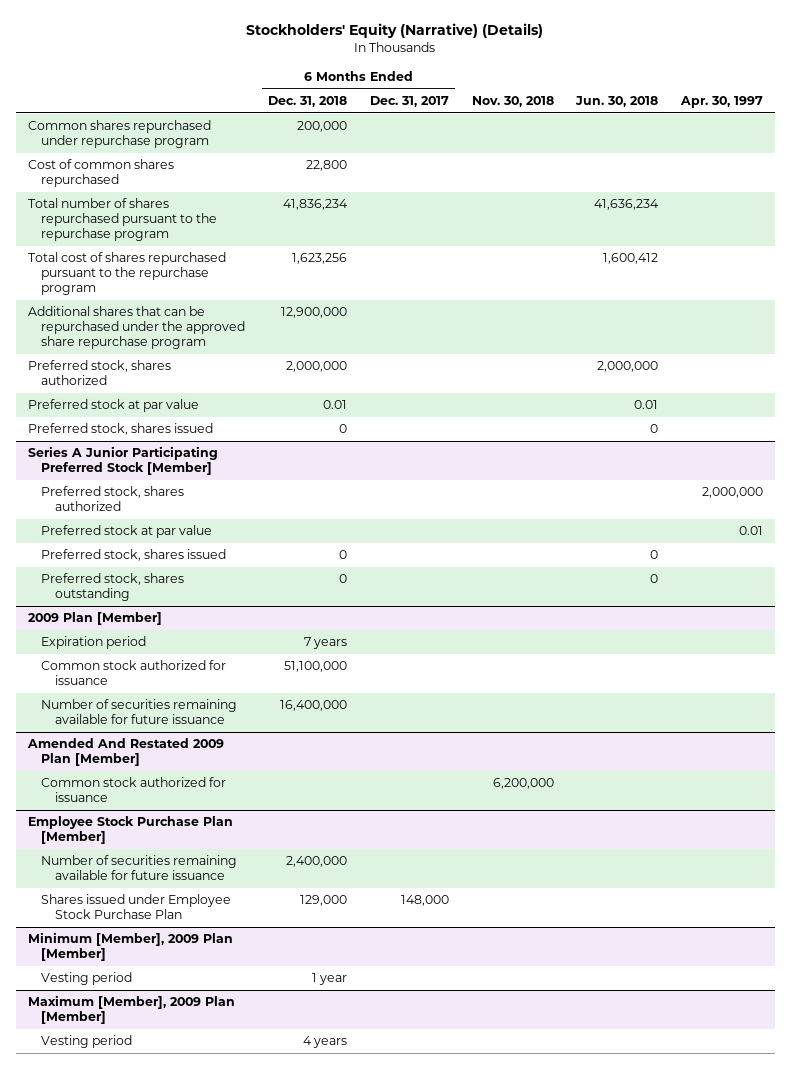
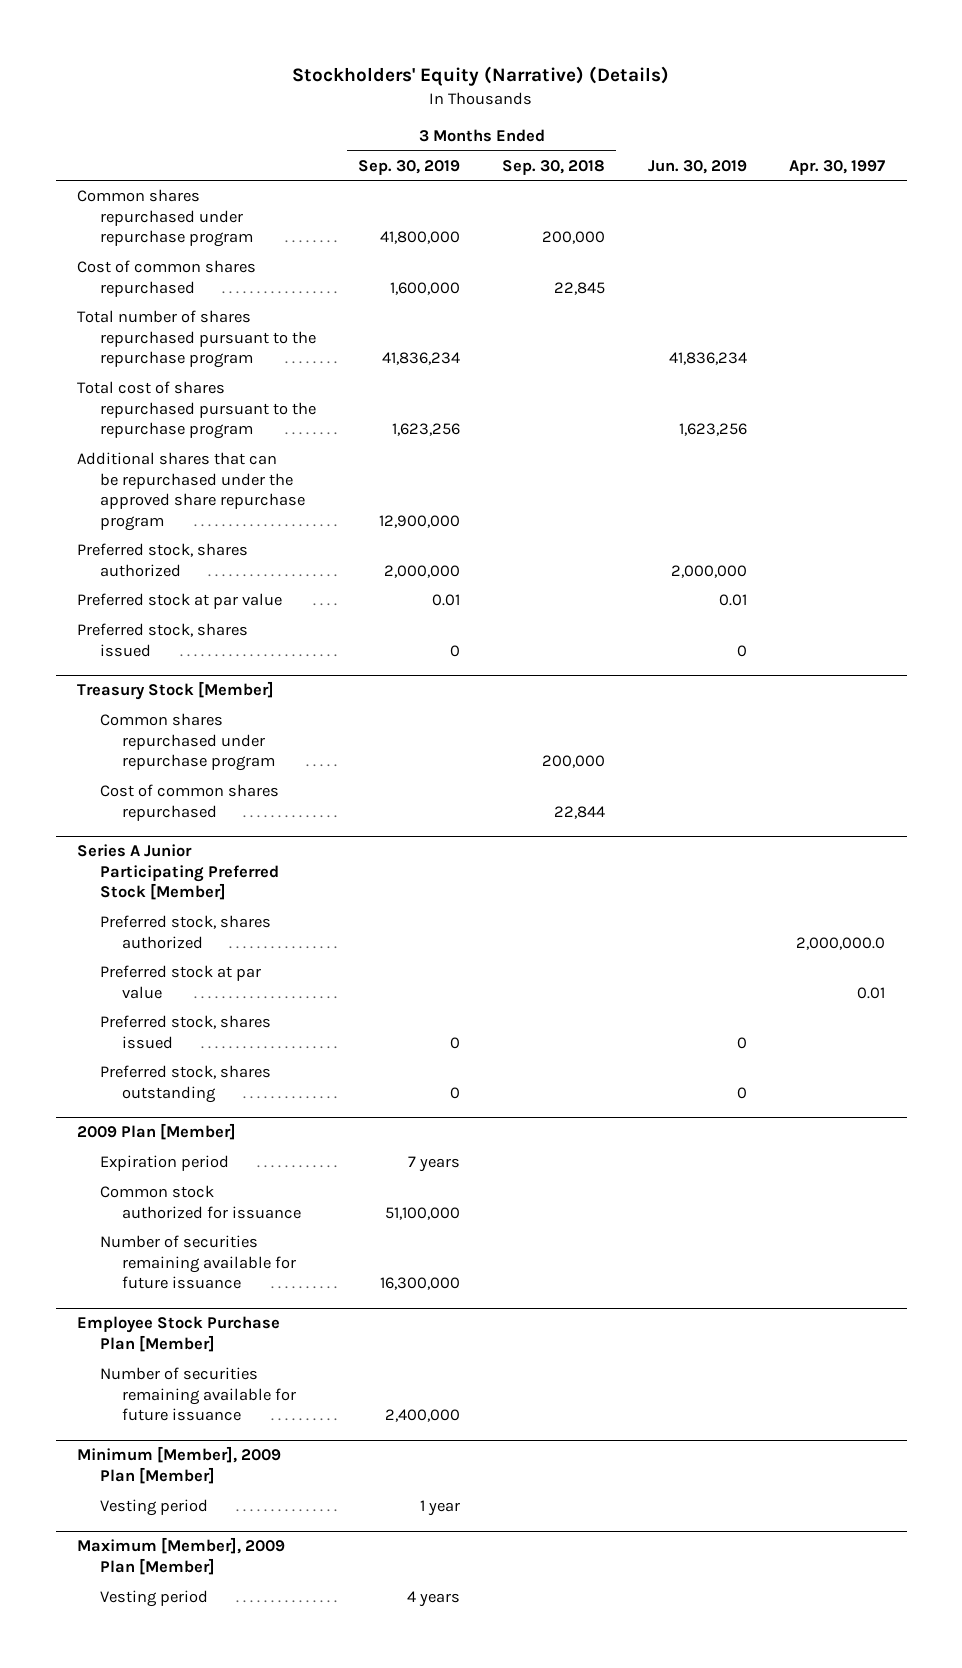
- | 6 Months Ended Dec. 31, 2018 | 6 Months Ended Dec. 31, 2017 | Nov. 30, 2018 | Jun. 30, 2018 | Apr. 30, 1997
+ | 3 Months Ended Sep. 30, 2019 | 3 Months Ended Sep. 30, 2018 | Jun. 30, 2019 | Apr. 30, 1997
+ Treasury Stock [Member]
+ Common shares repurchased under repurchase program | | 200,000 | |
+ Cost of common shares repurchased | | 22,844 | |
@ Series A Junior Participating Preferred Stock [Member]
- Preferred stock, shares authorized | | | | | 2,000,000
+ Preferred stock, shares authorized | | | | 2,000,000.0
- Amended And Restated 2009 Plan [Member]
- Common stock authorized for issuance | | | 6,200,000 | |
@ Employee Stock Purchase Plan [Member]
- Shares issued under Employee Stock Purchase Plan | 129,000 | 148,000 | | |

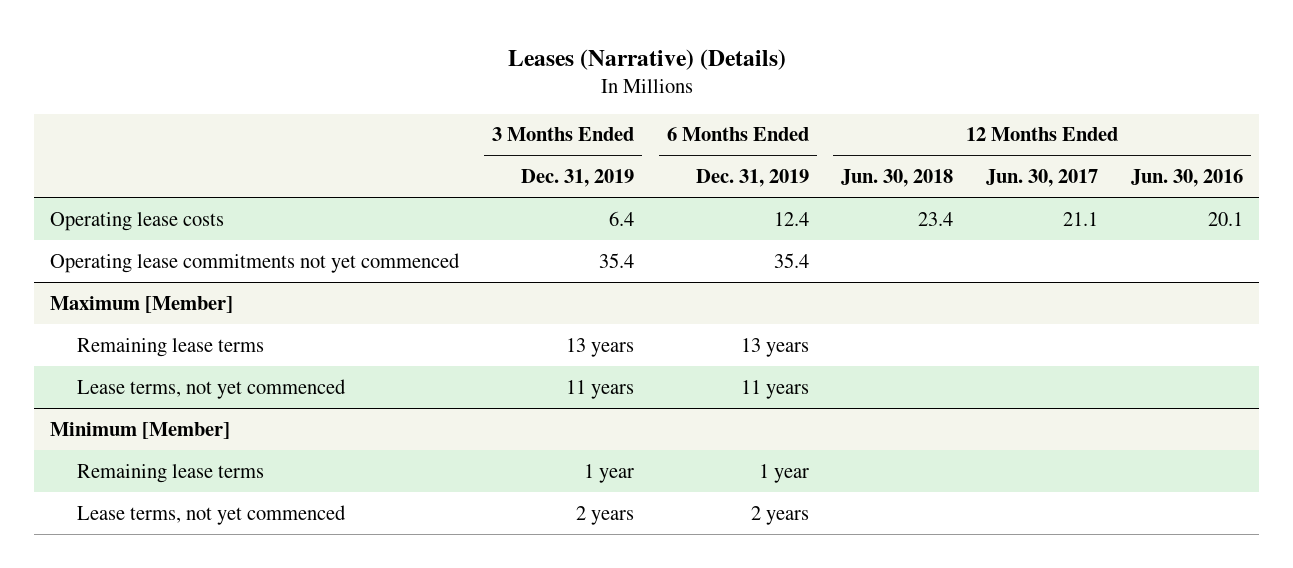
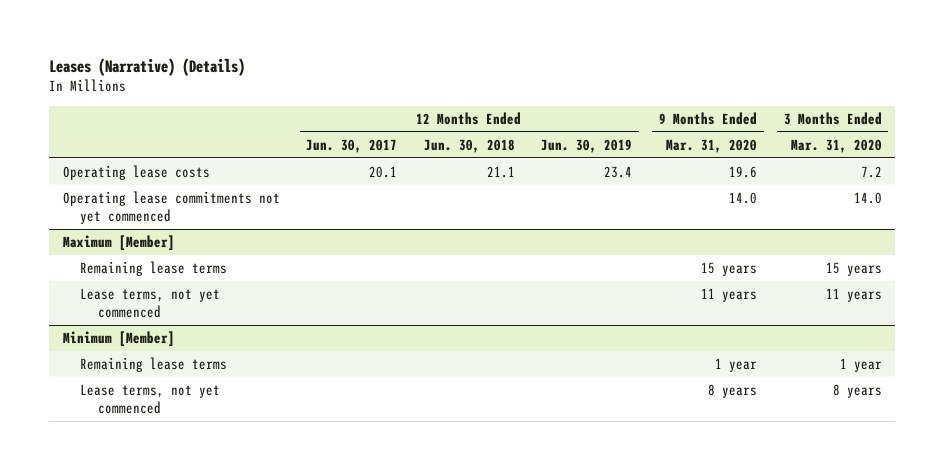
- | 3 Months Ended Dec. 31, 2019 | 6 Months Ended Dec. 31, 2019 | 12 Months Ended Jun. 30, 2018 | 12 Months Ended Jun. 30, 2017 | 12 Months Ended Jun. 30, 2016
+ | 12 Months Ended Jun. 30, 2017 | 12 Months Ended Jun. 30, 2018 | 12 Months Ended Jun. 30, 2019 | 9 Months Ended Mar. 31, 2020 | 3 Months Ended Mar. 31, 2020
- Operating lease costs | 6.4 | 12.4 | 23.4 | 21.1 | 20.1
+ Operating lease costs | 20.1 | 21.1 | 23.4 | 19.6 | 7.2

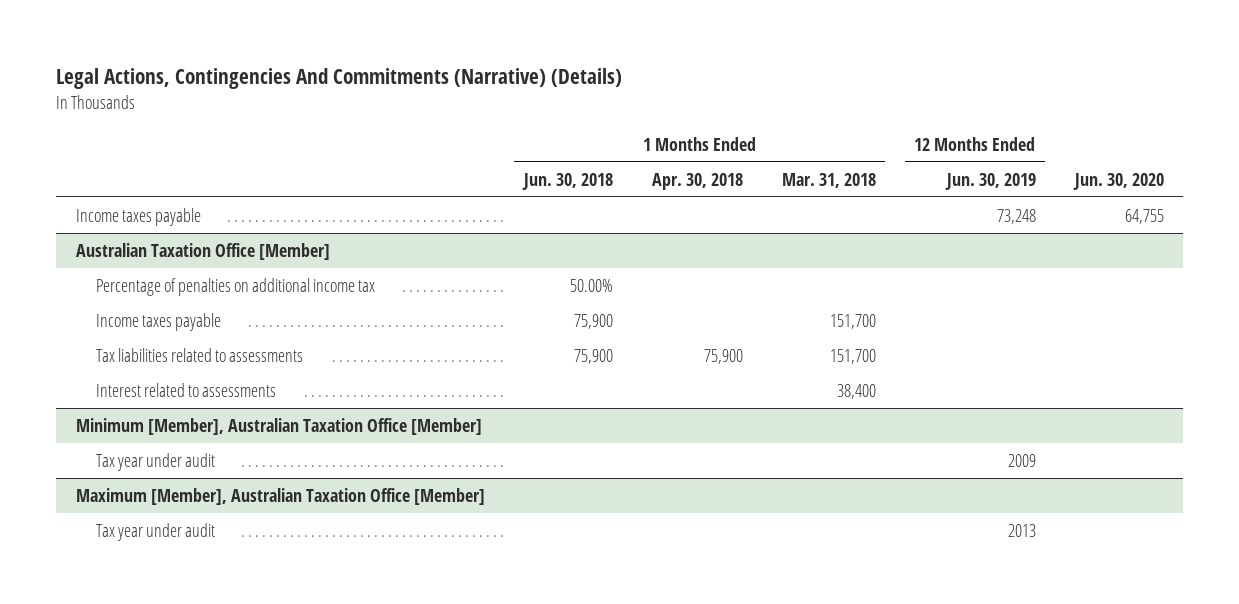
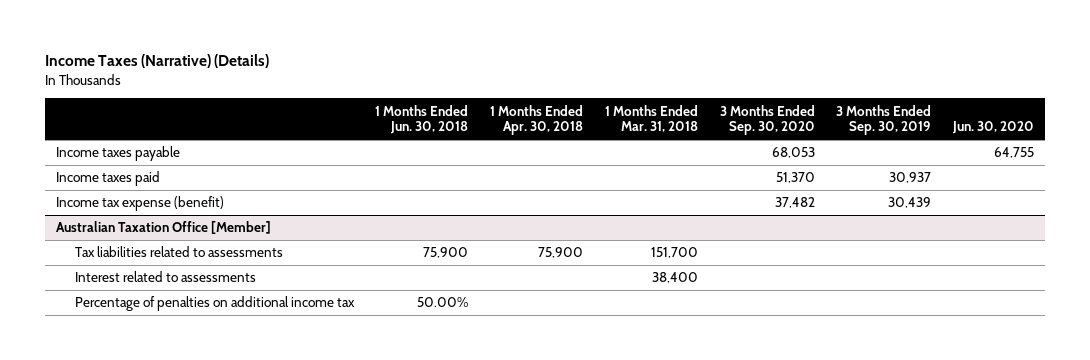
- Legal Actions, Contingencies And Commitments (Narrative) (Details)
+ Income Taxes (Narrative) (Details)
- | 1 Months Ended Jun. 30, 2018 | 1 Months Ended Apr. 30, 2018 | 1 Months Ended Mar. 31, 2018 | 12 Months Ended Jun. 30, 2019 | Jun. 30, 2020
+ | 1 Months Ended Jun. 30, 2018 | 1 Months Ended Apr. 30, 2018 | 1 Months Ended Mar. 31, 2018 | 3 Months Ended Sep. 30, 2020 | 3 Months Ended Sep. 30, 2019 | Jun. 30, 2020
+ Income taxes paid | | | | 51,370 | 30,937 |
+ Income tax expense (benefit) | | | | 37,482 | 30,439 |
@ Australian Taxation Office [Member]
- Income taxes payable | 75,900 | | 151,700 | |
- Minimum [Member], Australian Taxation Office [Member]
- Tax year under audit | | | | 2009 |
- Maximum [Member], Australian Taxation Office [Member]
- Tax year under audit | | | | 2013 |
@ Australian Taxation Office [Member]
moved down: Percentage of penalties on additional income tax | 50.00% | | | | |

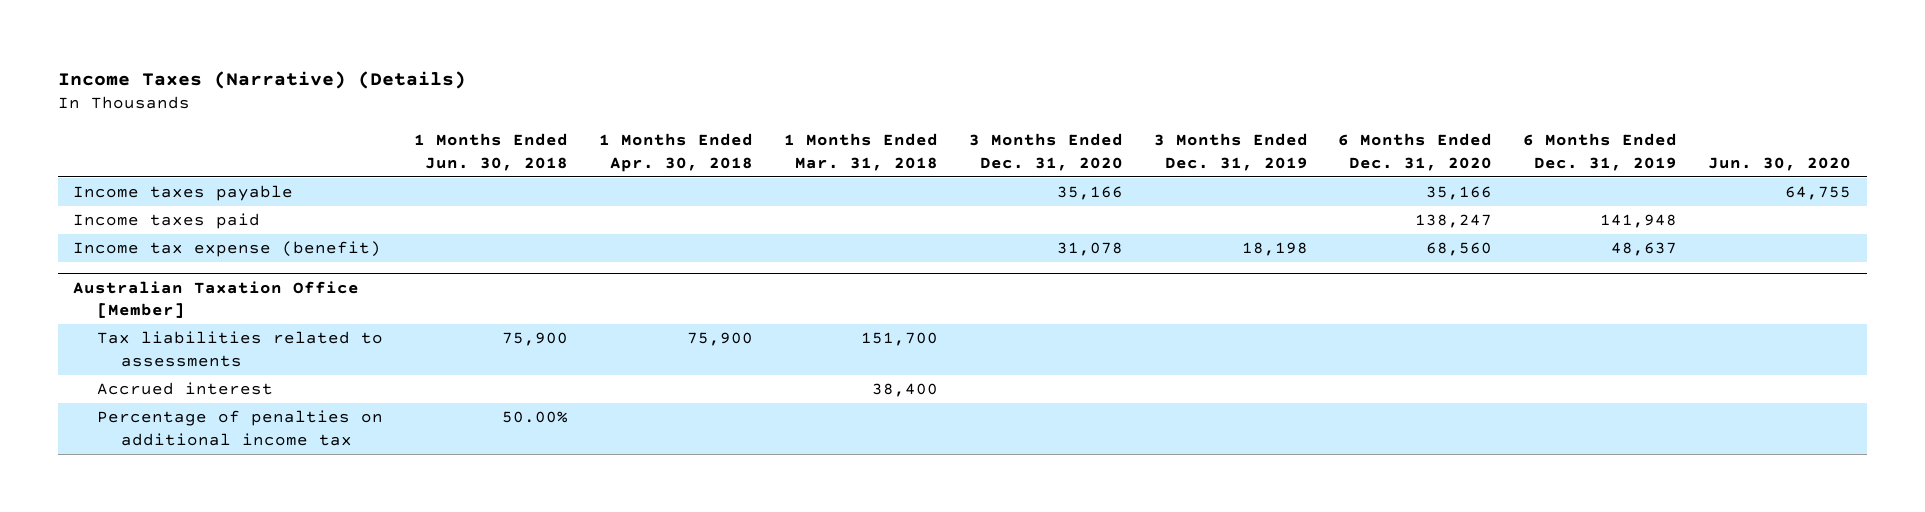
- | 1 Months Ended Jun. 30, 2018 | 1 Months Ended Apr. 30, 2018 | 1 Months Ended Mar. 31, 2018 | 3 Months Ended Sep. 30, 2020 | 3 Months Ended Sep. 30, 2019 | Jun. 30, 2020
+ | 1 Months Ended Jun. 30, 2018 | 1 Months Ended Apr. 30, 2018 | 1 Months Ended Mar. 31, 2018 | 3 Months Ended Dec. 31, 2020 | 3 Months Ended Dec. 31, 2019 | 6 Months Ended Dec. 31, 2020 | 6 Months Ended Dec. 31, 2019 | Jun. 30, 2020
@ Australian Taxation Office [Member]
- Interest related to assessments | | | 38,400 | | |
+ Accrued interest | | | 38,400 | | | | |

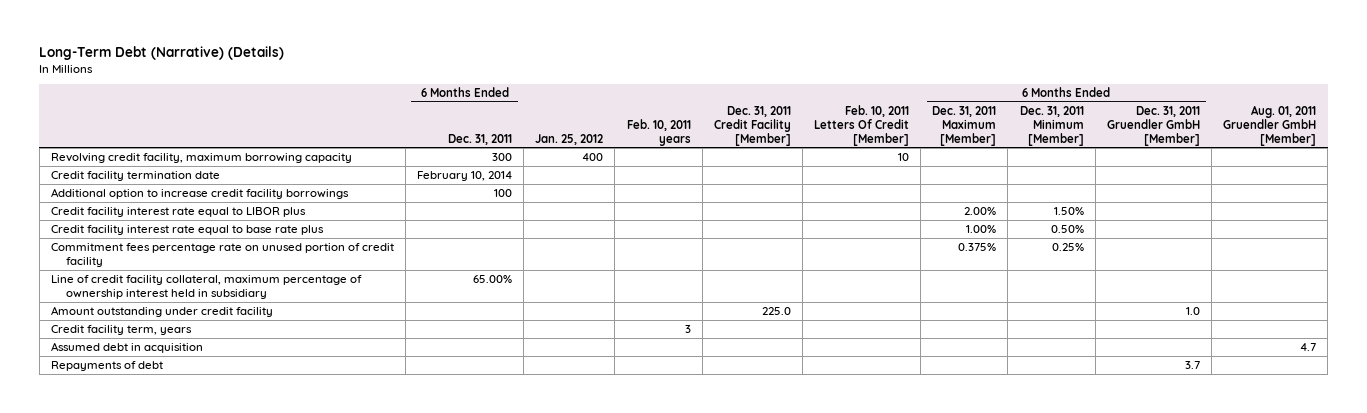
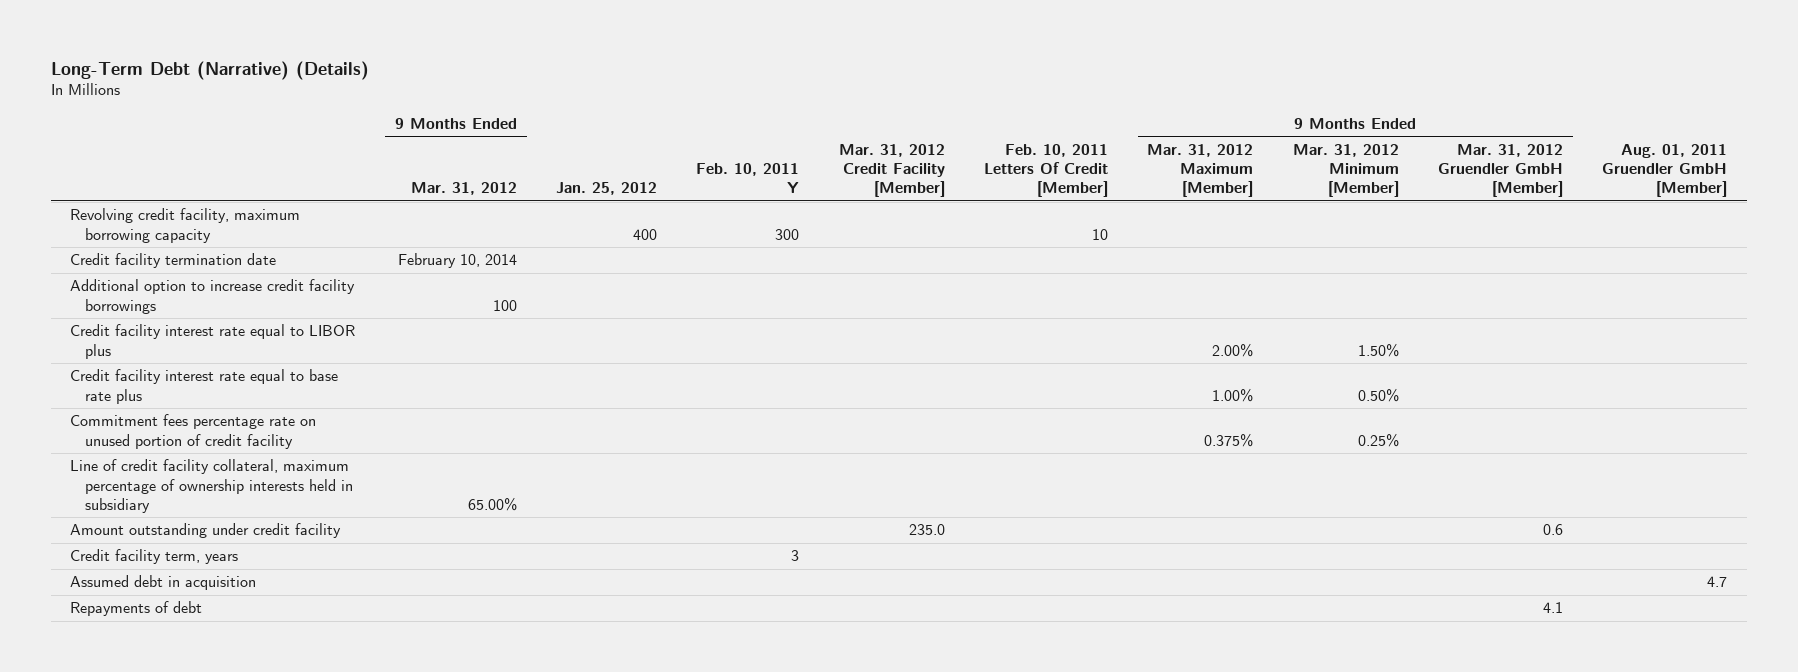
- | 6 Months Ended Dec. 31, 2011 | Jan. 25, 2012 | Feb. 10, 2011 years | Dec. 31, 2011 Credit Facility [Member] | Feb. 10, 2011 Letters Of Credit [Member] | 6 Months Ended Dec. 31, 2011 Maximum [Member] | 6 Months Ended Dec. 31, 2011 Minimum [Member] | 6 Months Ended Dec. 31, 2011 Gruendler GmbH [Member] | Aug. 01, 2011 Gruendler GmbH [Member]
+ | 9 Months Ended Mar. 31, 2012 | Jan. 25, 2012 | Feb. 10, 2011 Y | Mar. 31, 2012 Credit Facility [Member] | Feb. 10, 2011 Letters Of Credit [Member] | 9 Months Ended Mar. 31, 2012 Maximum [Member] | 9 Months Ended Mar. 31, 2012 Minimum [Member] | 9 Months Ended Mar. 31, 2012 Gruendler GmbH [Member] | Aug. 01, 2011 Gruendler GmbH [Member]
- Line of credit facility collateral, maximum percentage of ownership interest held in subsidiary | 65.00% | | | | | | | |
+ Line of credit facility collateral, maximum percentage of ownership interests held in subsidiary | 65.00% | | | | | | | |

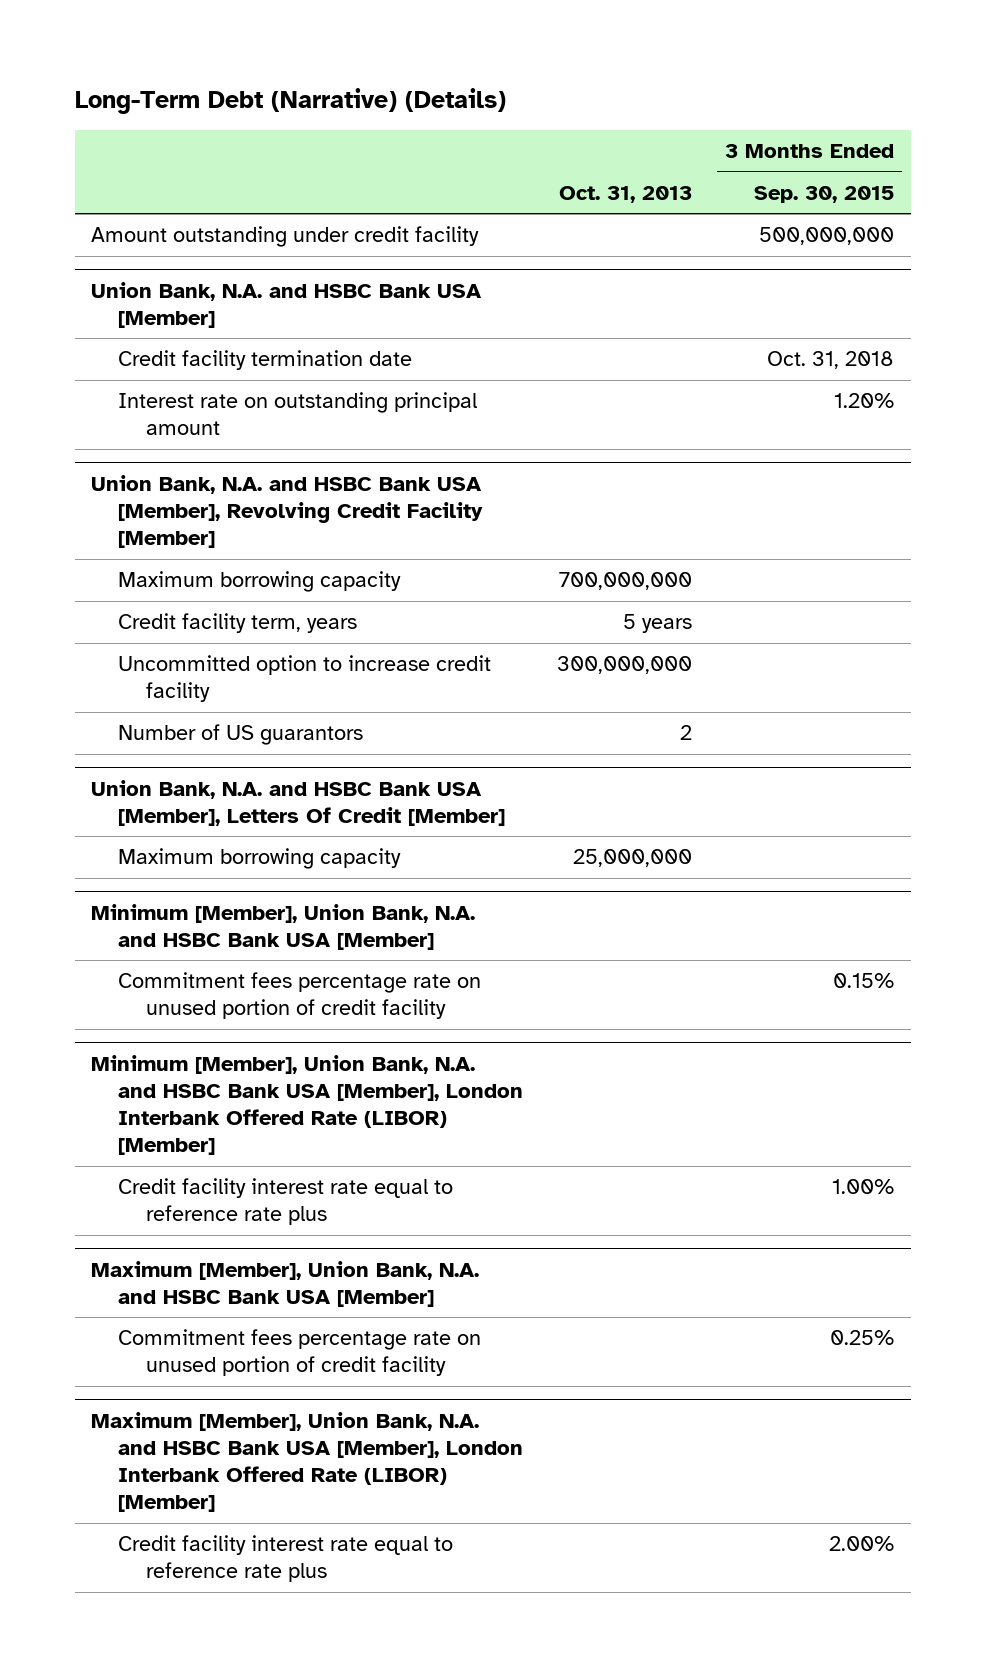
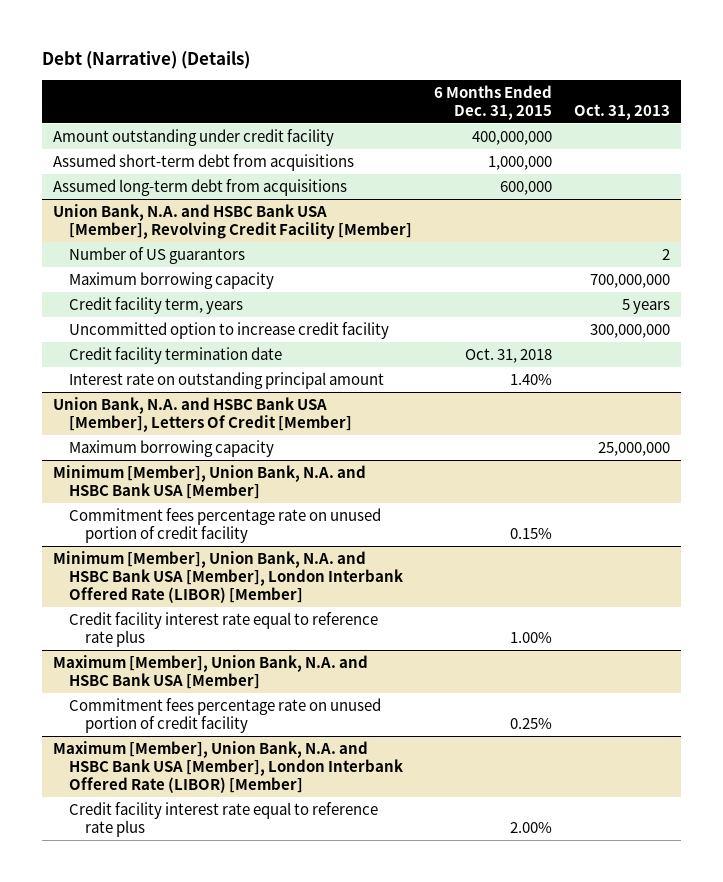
- Long-Term Debt (Narrative) (Details)
+ Debt (Narrative) (Details)
- | Oct. 31, 2013 | 3 Months Ended Sep. 30, 2015
+ | 6 Months Ended Dec. 31, 2015 | Oct. 31, 2013
- Union Bank, N.A. and HSBC Bank USA [Member]
- Credit facility termination date | | Oct. 31, 2018
- Interest rate on outstanding principal amount | | 1.20%
+ Assumed short-term debt from acquisitions | 1,000,000 |
+ Assumed long-term debt from acquisitions | 600,000 |
@ Union Bank, N.A. and HSBC Bank USA [Member], Revolving Credit Facility [Member]
moved up: Number of US guarantors | | 2
+ Credit facility termination date | Oct. 31, 2018 |
+ Interest rate on outstanding principal amount | 1.40% |

